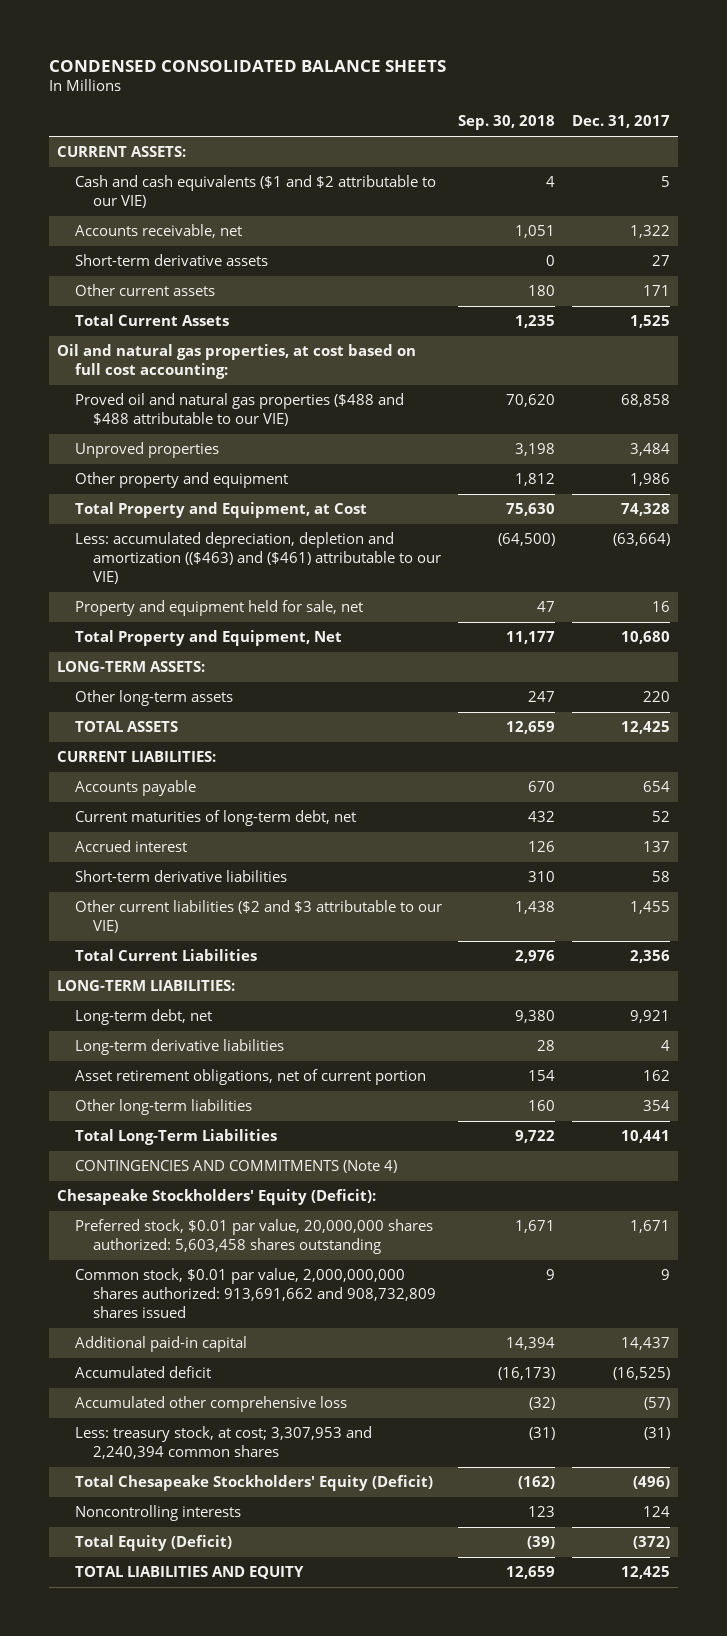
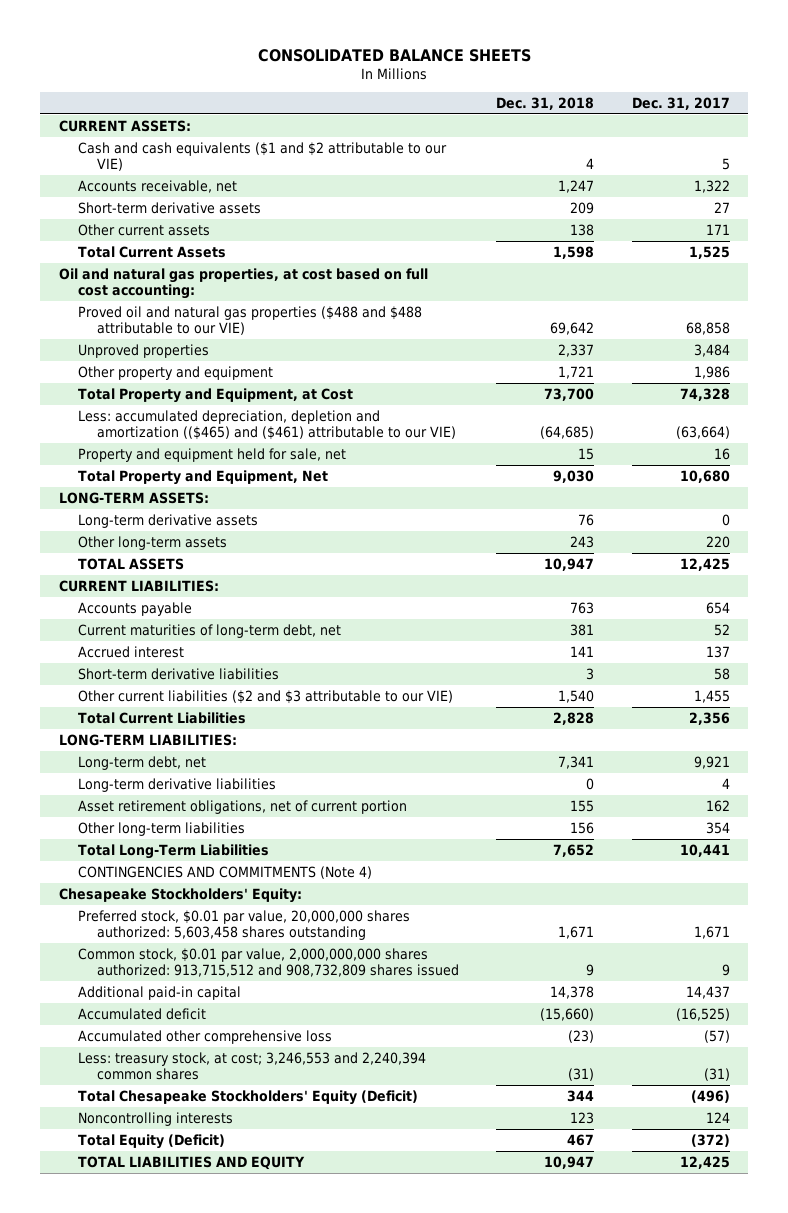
- CONDENSED CONSOLIDATED BALANCE SHEETS
+ CONSOLIDATED BALANCE SHEETS
- | Sep. 30, 2018 | Dec. 31, 2017
+ | Dec. 31, 2018 | Dec. 31, 2017
- Less: accumulated depreciation, depletion and amortization (($463) and ($461) attributable to our VIE) | (64,500) | (63,664)
+ Less: accumulated depreciation, depletion and amortization (($465) and ($461) attributable to our VIE) | (64,685) | (63,664)
+ Long-term derivative assets | 76 | 0
- Chesapeake Stockholders' Equity (Deficit):
+ Chesapeake Stockholders' Equity:
- Common stock, $0.01 par value, 2,000,000,000 shares authorized: 913,691,662 and 908,732,809 shares issued | 9 | 9
+ Common stock, $0.01 par value, 2,000,000,000 shares authorized: 913,715,512 and 908,732,809 shares issued | 9 | 9
- Less: treasury stock, at cost; 3,307,953 and 2,240,394 common shares | (31) | (31)
+ Less: treasury stock, at cost; 3,246,553 and 2,240,394 common shares | (31) | (31)

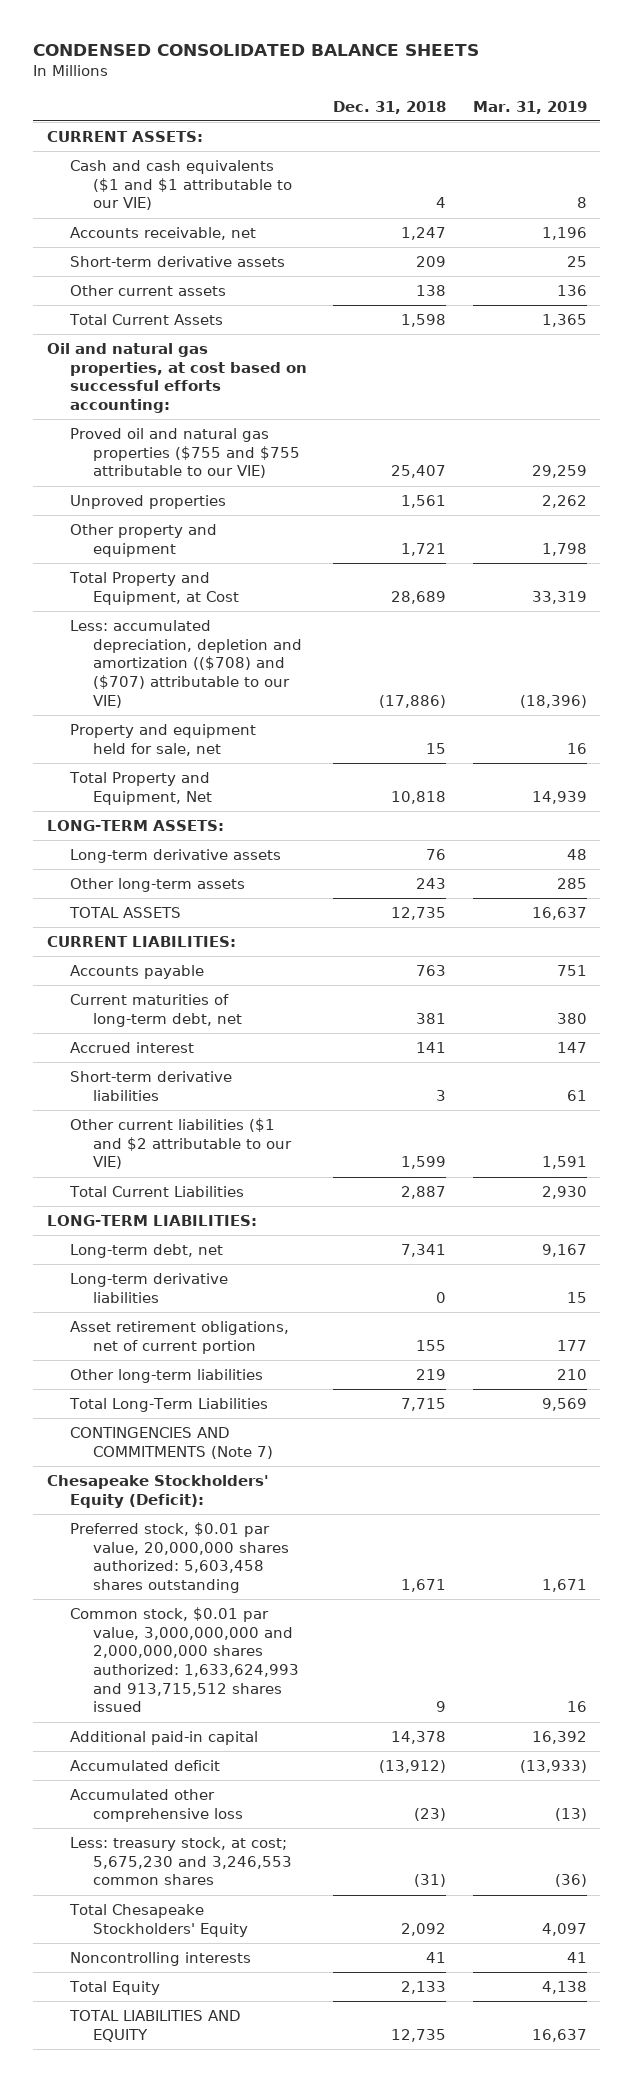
- CONSOLIDATED BALANCE SHEETS
+ CONDENSED CONSOLIDATED BALANCE SHEETS
- | Dec. 31, 2018 | Dec. 31, 2017
+ | Dec. 31, 2018 | Mar. 31, 2019
- Cash and cash equivalents ($1 and $2 attributable to our VIE) | 4 | 5
+ Cash and cash equivalents ($1 and $1 attributable to our VIE) | 4 | 8
- Oil and natural gas properties, at cost based on full cost accounting:
- Proved oil and natural gas properties ($488 and $488 attributable to our VIE) | 69,642 | 68,858
- Unproved properties | 2,337 | 3,484
+ Oil and natural gas properties, at cost based on successful efforts accounting:
+ Proved oil and natural gas properties ($755 and $755 attributable to our VIE) | 25,407 | 29,259
+ Unproved properties | 1,561 | 2,262
- Total Property and Equipment, at Cost | 73,700 | 74,328
- Less: accumulated depreciation, depletion and amortization (($465) and ($461) attributable to our VIE) | (64,685) | (63,664)
+ Total Property and Equipment, at Cost | 28,689 | 33,319
+ Less: accumulated depreciation, depletion and amortization (($708) and ($707) attributable to our VIE) | (17,886) | (18,396)
- Total Property and Equipment, Net | 9,030 | 10,680
+ Total Property and Equipment, Net | 10,818 | 14,939
- TOTAL ASSETS | 10,947 | 12,425
+ TOTAL ASSETS | 12,735 | 16,637
- Other current liabilities ($2 and $3 attributable to our VIE) | 1,540 | 1,455
- Total Current Liabilities | 2,828 | 2,356
+ Other current liabilities ($1 and $2 attributable to our VIE) | 1,599 | 1,591
+ Total Current Liabilities | 2,887 | 2,930
- Other long-term liabilities | 156 | 354
- Total Long-Term Liabilities | 7,652 | 10,441
- CONTINGENCIES AND COMMITMENTS (Note 4)
- Chesapeake Stockholders' Equity:
+ Other long-term liabilities | 219 | 210
+ Total Long-Term Liabilities | 7,715 | 9,569
+ CONTINGENCIES AND COMMITMENTS (Note 7)
+ Chesapeake Stockholders' Equity (Deficit):
- Common stock, $0.01 par value, 2,000,000,000 shares authorized: 913,715,512 and 908,732,809 shares issued | 9 | 9
+ Common stock, $0.01 par value, 3,000,000,000 and 2,000,000,000 shares authorized: 1,633,624,993 and 913,715,512 shares issued | 9 | 16
- Accumulated deficit | (15,660) | (16,525)
+ Accumulated deficit | (13,912) | (13,933)
- Less: treasury stock, at cost; 3,246,553 and 2,240,394 common shares | (31) | (31)
- Total Chesapeake Stockholders' Equity (Deficit) | 344 | (496)
- Noncontrolling interests | 123 | 124
- Total Equity (Deficit) | 467 | (372)
- TOTAL LIABILITIES AND EQUITY | 10,947 | 12,425
+ Less: treasury stock, at cost; 5,675,230 and 3,246,553 common shares | (31) | (36)
+ Total Chesapeake Stockholders' Equity | 2,092 | 4,097
+ Noncontrolling interests | 41 | 41
+ Total Equity | 2,133 | 4,138
+ TOTAL LIABILITIES AND EQUITY | 12,735 | 16,637

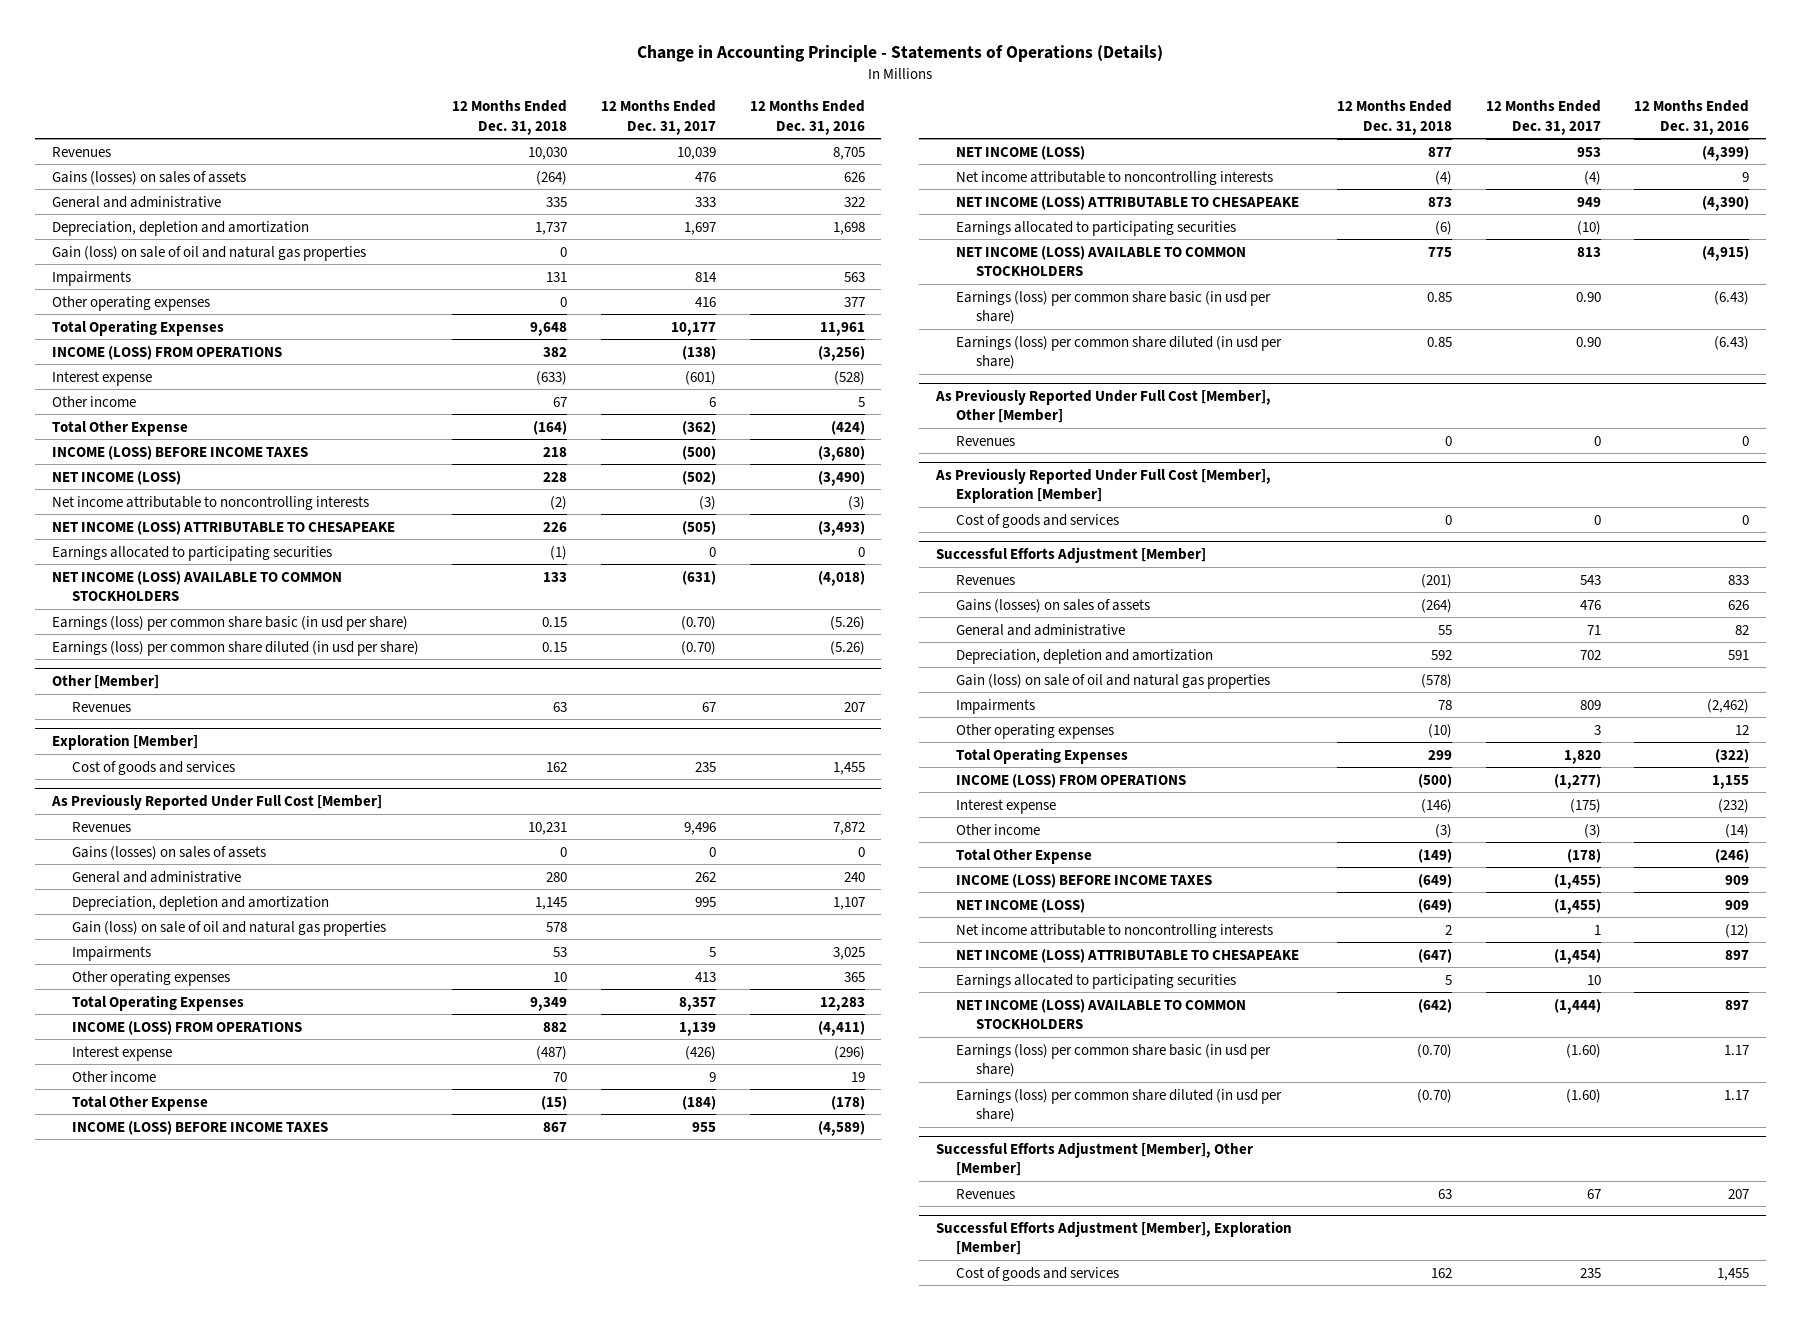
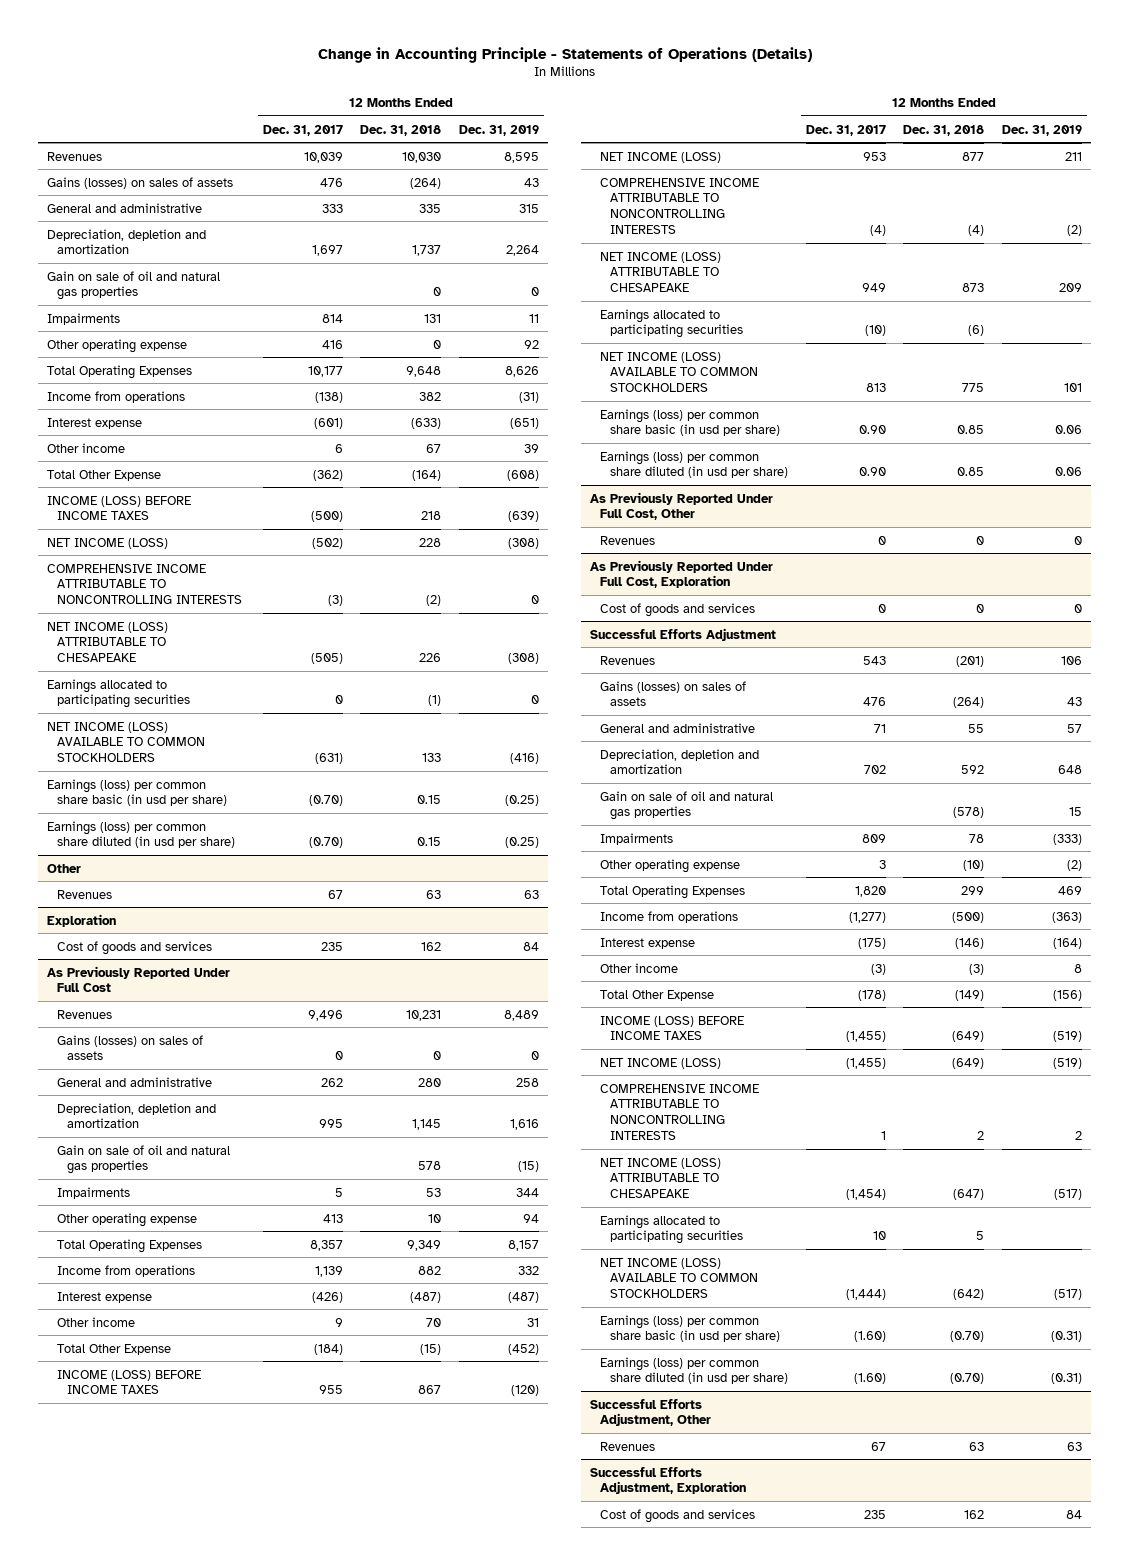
- | 12 Months Ended Dec. 31, 2018 | 12 Months Ended Dec. 31, 2017 | 12 Months Ended Dec. 31, 2016
+ | 12 Months Ended Dec. 31, 2017 | 12 Months Ended Dec. 31, 2018 | 12 Months Ended Dec. 31, 2019
- Gain (loss) on sale of oil and natural gas properties | 0 | |
+ Gain on sale of oil and natural gas properties | | 0 | 0
- Other operating expenses | 0 | 416 | 377
+ Other operating expense | 416 | 0 | 92
- INCOME (LOSS) FROM OPERATIONS | 382 | (138) | (3,256)
+ Income from operations | (138) | 382 | (31)
- Net income attributable to noncontrolling interests | (2) | (3) | (3)
+ COMPREHENSIVE INCOME ATTRIBUTABLE TO NONCONTROLLING INTERESTS | (3) | (2) | 0
- Other [Member]
+ Other
- Exploration [Member]
+ Exploration
- As Previously Reported Under Full Cost [Member]
+ As Previously Reported Under Full Cost
- Gain (loss) on sale of oil and natural gas properties | 578 | |
+ Gain on sale of oil and natural gas properties | | 578 | (15)
- Other operating expenses | 10 | 413 | 365
+ Other operating expense | 413 | 10 | 94
- INCOME (LOSS) FROM OPERATIONS | 882 | 1,139 | (4,411)
+ Income from operations | 1,139 | 882 | 332
- Net income attributable to noncontrolling interests | (4) | (4) | 9
+ COMPREHENSIVE INCOME ATTRIBUTABLE TO NONCONTROLLING INTERESTS | (4) | (4) | (2)
- As Previously Reported Under Full Cost [Member], Other [Member]
+ As Previously Reported Under Full Cost, Other
- As Previously Reported Under Full Cost [Member], Exploration [Member]
+ As Previously Reported Under Full Cost, Exploration
- Successful Efforts Adjustment [Member]
+ Successful Efforts Adjustment
- Gain (loss) on sale of oil and natural gas properties | (578) | |
+ Gain on sale of oil and natural gas properties | | (578) | 15
- Other operating expenses | (10) | 3 | 12
+ Other operating expense | 3 | (10) | (2)
- INCOME (LOSS) FROM OPERATIONS | (500) | (1,277) | 1,155
+ Income from operations | (1,277) | (500) | (363)
- Net income attributable to noncontrolling interests | 2 | 1 | (12)
+ COMPREHENSIVE INCOME ATTRIBUTABLE TO NONCONTROLLING INTERESTS | 1 | 2 | 2
- Successful Efforts Adjustment [Member], Other [Member]
+ Successful Efforts Adjustment, Other
- Successful Efforts Adjustment [Member], Exploration [Member]
+ Successful Efforts Adjustment, Exploration

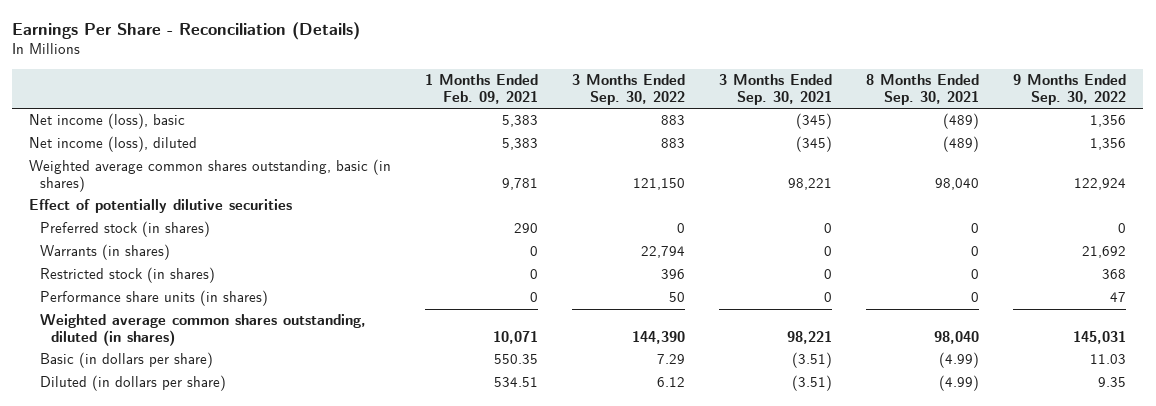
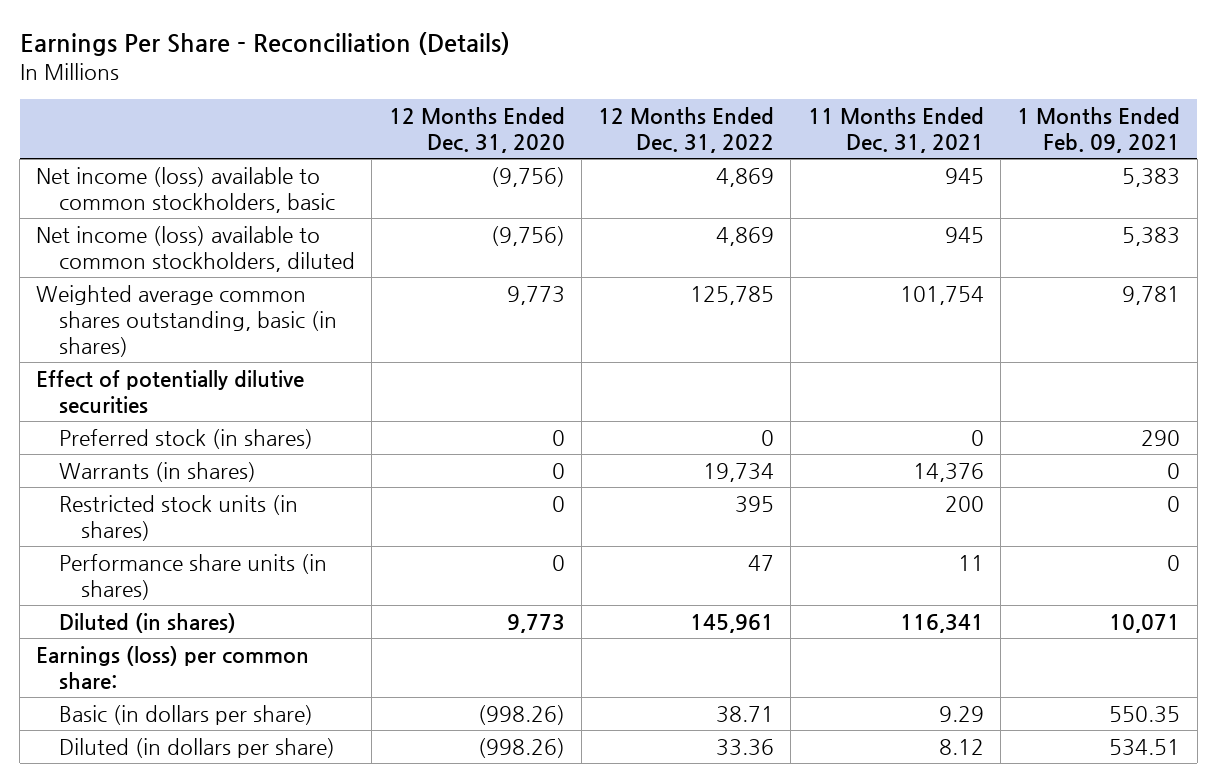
- | 1 Months Ended Feb. 09, 2021 | 3 Months Ended Sep. 30, 2022 | 3 Months Ended Sep. 30, 2021 | 8 Months Ended Sep. 30, 2021 | 9 Months Ended Sep. 30, 2022
+ | 12 Months Ended Dec. 31, 2020 | 12 Months Ended Dec. 31, 2022 | 11 Months Ended Dec. 31, 2021 | 1 Months Ended Feb. 09, 2021
- Net income (loss), basic | 5,383 | 883 | (345) | (489) | 1,356
- Net income (loss), diluted | 5,383 | 883 | (345) | (489) | 1,356
+ Net income (loss) available to common stockholders, basic | (9,756) | 4,869 | 945 | 5,383
+ Net income (loss) available to common stockholders, diluted | (9,756) | 4,869 | 945 | 5,383
- Restricted stock (in shares) | 0 | 396 | 0 | 0 | 368
+ Restricted stock units (in shares) | 0 | 395 | 200 | 0
- Weighted average common shares outstanding, diluted (in shares) | 10,071 | 144,390 | 98,221 | 98,040 | 145,031
+ Diluted (in shares) | 9,773 | 145,961 | 116,341 | 10,071
+ Earnings (loss) per common share:

